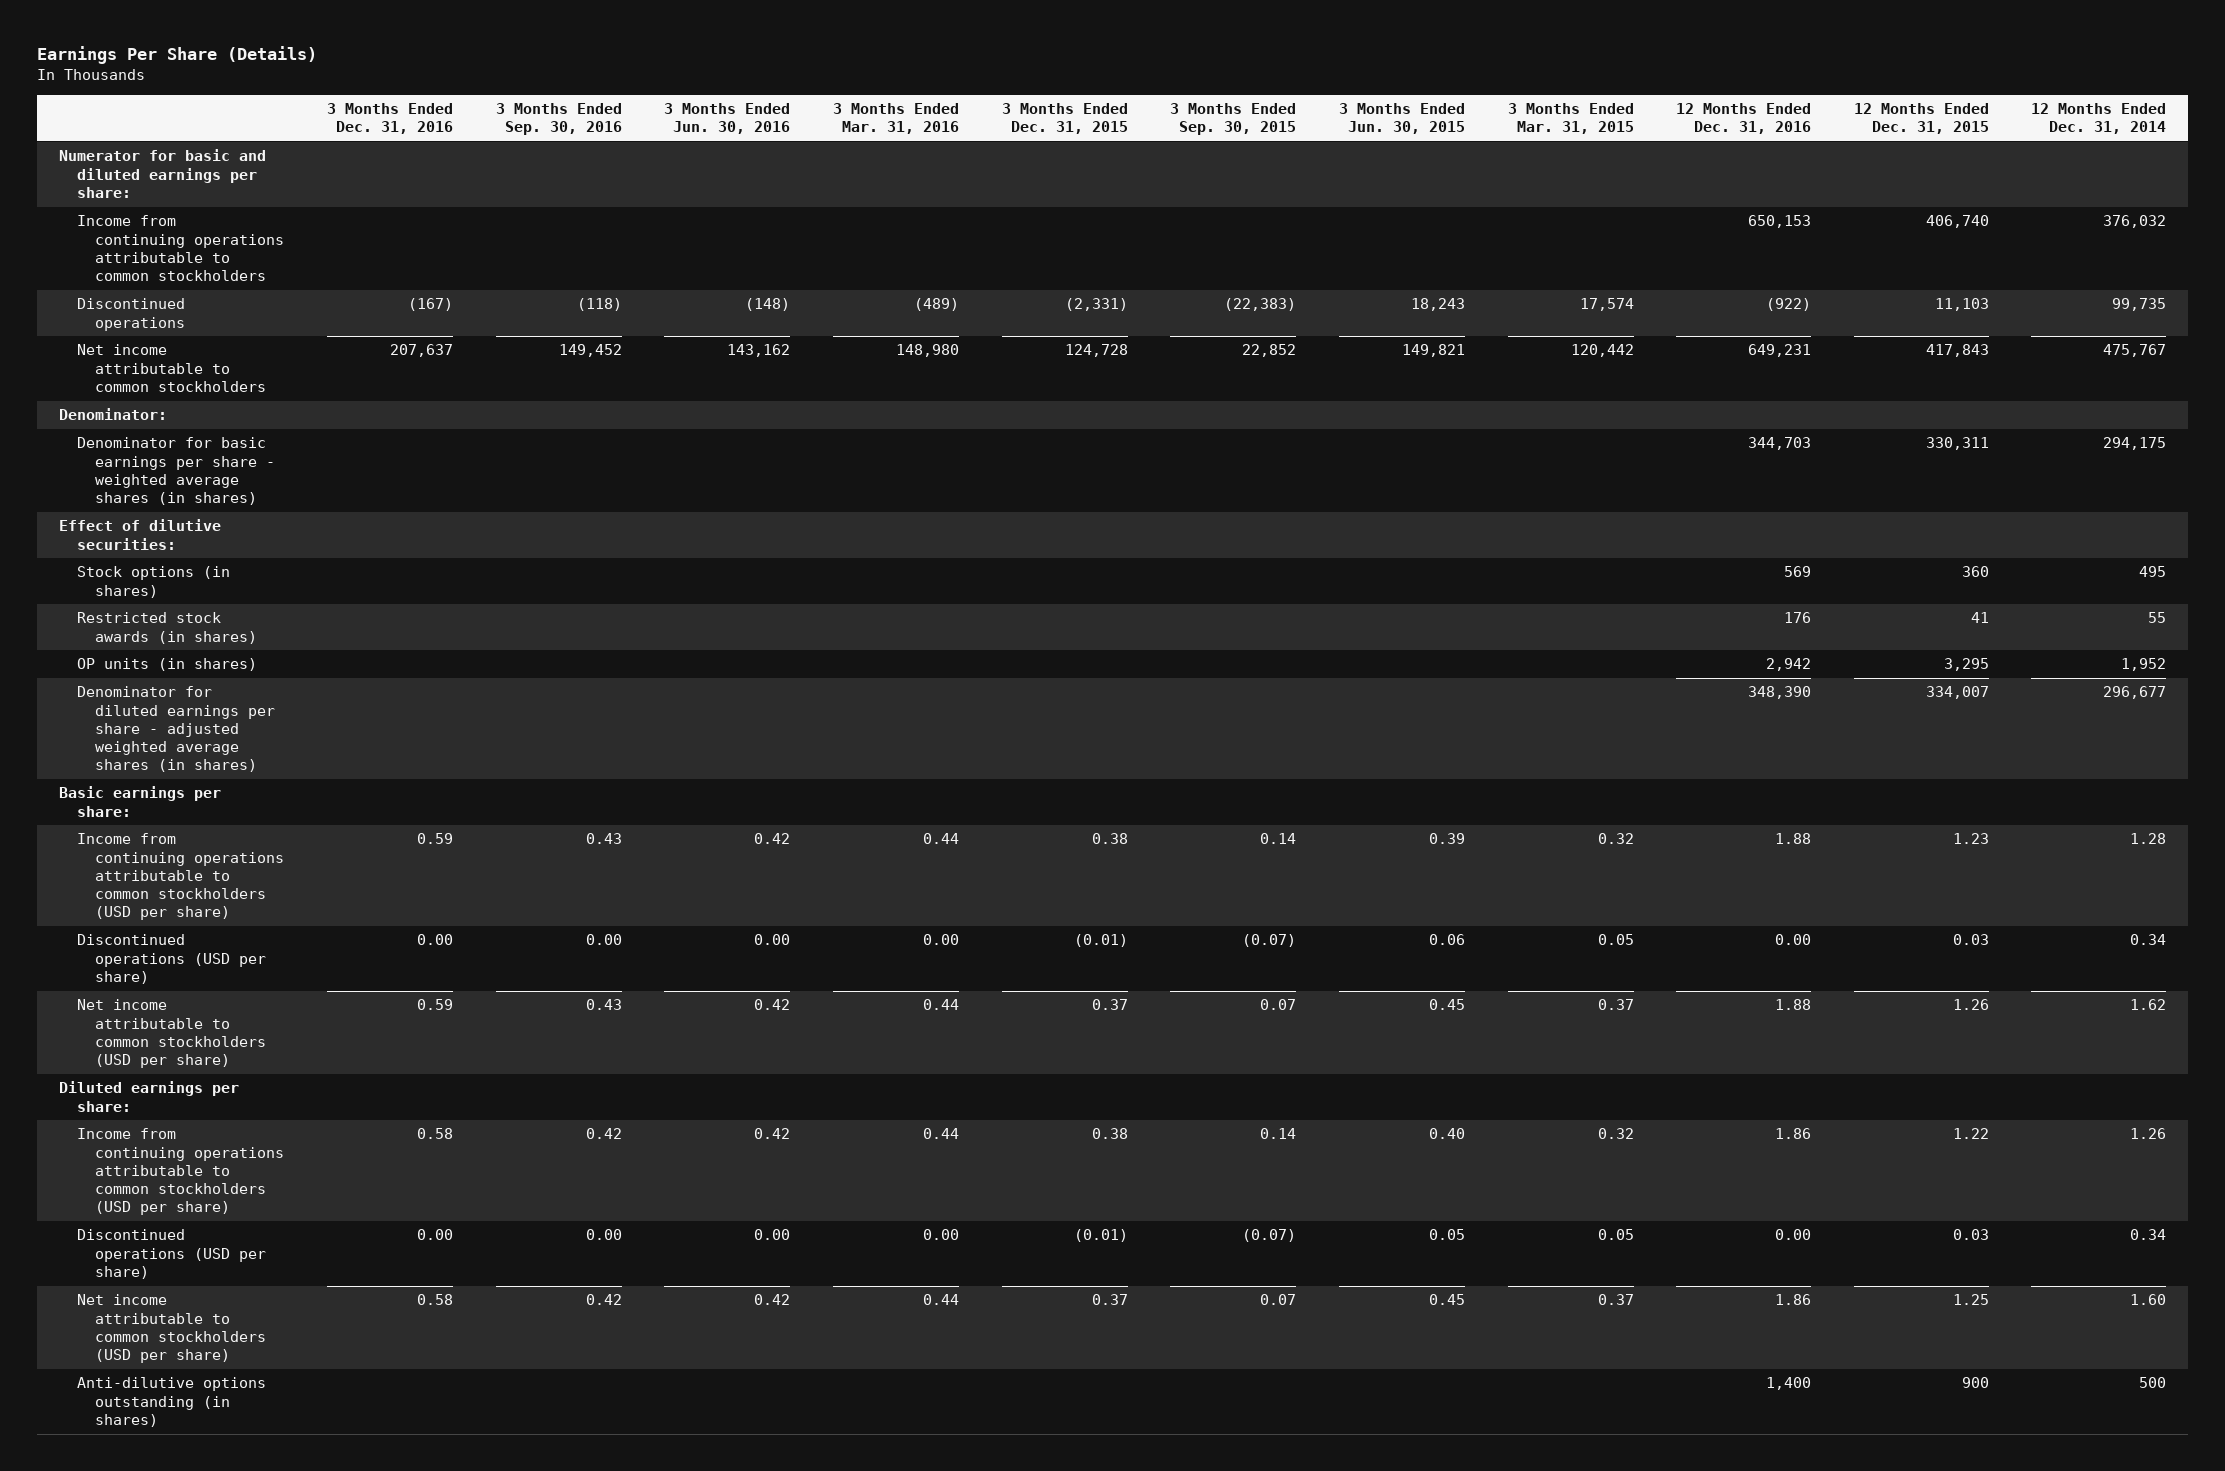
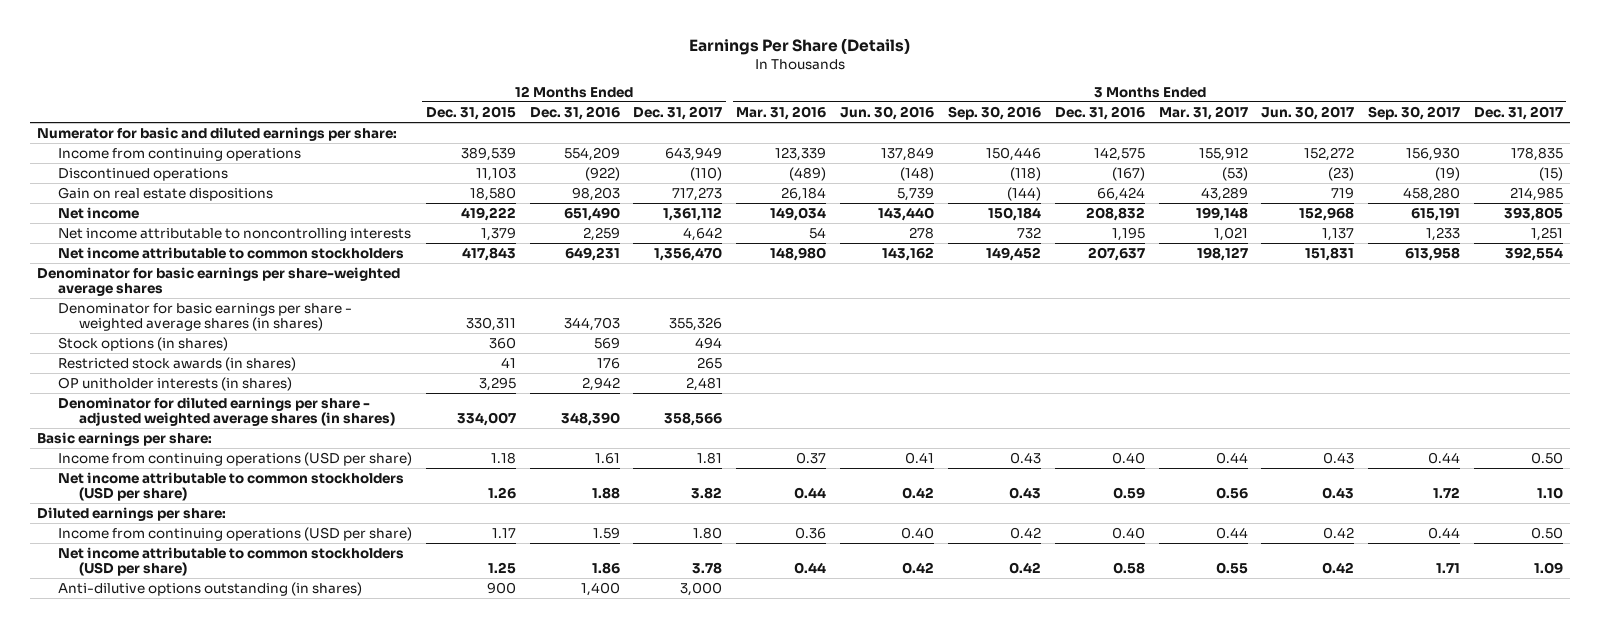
- | 3 Months Ended Dec. 31, 2016 | 3 Months Ended Sep. 30, 2016 | 3 Months Ended Jun. 30, 2016 | 3 Months Ended Mar. 31, 2016 | 3 Months Ended Dec. 31, 2015 | 3 Months Ended Sep. 30, 2015 | 3 Months Ended Jun. 30, 2015 | 3 Months Ended Mar. 31, 2015 | 12 Months Ended Dec. 31, 2016 | 12 Months Ended Dec. 31, 2015 | 12 Months Ended Dec. 31, 2014
+ | 12 Months Ended Dec. 31, 2015 | 12 Months Ended Dec. 31, 2016 | 12 Months Ended Dec. 31, 2017 | 3 Months Ended Mar. 31, 2016 | 3 Months Ended Jun. 30, 2016 | 3 Months Ended Sep. 30, 2016 | 3 Months Ended Dec. 31, 2016 | 3 Months Ended Mar. 31, 2017 | 3 Months Ended Jun. 30, 2017 | 3 Months Ended Sep. 30, 2017 | 3 Months Ended Dec. 31, 2017
- Income from continuing operations attributable to common stockholders | | | | | | | | | 650,153 | 406,740 | 376,032
+ Income from continuing operations | 389,539 | 554,209 | 643,949 | 123,339 | 137,849 | 150,446 | 142,575 | 155,912 | 152,272 | 156,930 | 178,835
+ Gain on real estate dispositions | 18,580 | 98,203 | 717,273 | 26,184 | 5,739 | (144) | 66,424 | 43,289 | 719 | 458,280 | 214,985
+ Net income | 419,222 | 651,490 | 1,361,112 | 149,034 | 143,440 | 150,184 | 208,832 | 199,148 | 152,968 | 615,191 | 393,805
+ Net income attributable to noncontrolling interests | 1,379 | 2,259 | 4,642 | 54 | 278 | 732 | 1,195 | 1,021 | 1,137 | 1,233 | 1,251
- Denominator:
+ Denominator for basic earnings per share-weighted average shares
- Effect of dilutive securities:
- OP units (in shares) | | | | | | | | | 2,942 | 3,295 | 1,952
+ OP unitholder interests (in shares) | 3,295 | 2,942 | 2,481 | | | | | | | |
- Income from continuing operations attributable to common stockholders (USD per share) | 0.59 | 0.43 | 0.42 | 0.44 | 0.38 | 0.14 | 0.39 | 0.32 | 1.88 | 1.23 | 1.28
- Discontinued operations (USD per share) | 0.00 | 0.00 | 0.00 | 0.00 | (0.01) | (0.07) | 0.06 | 0.05 | 0.00 | 0.03 | 0.34
+ Income from continuing operations (USD per share) | 1.18 | 1.61 | 1.81 | 0.37 | 0.41 | 0.43 | 0.40 | 0.44 | 0.43 | 0.44 | 0.50
- Income from continuing operations attributable to common stockholders (USD per share) | 0.58 | 0.42 | 0.42 | 0.44 | 0.38 | 0.14 | 0.40 | 0.32 | 1.86 | 1.22 | 1.26
- Discontinued operations (USD per share) | 0.00 | 0.00 | 0.00 | 0.00 | (0.01) | (0.07) | 0.05 | 0.05 | 0.00 | 0.03 | 0.34
+ Income from continuing operations (USD per share) | 1.17 | 1.59 | 1.80 | 0.36 | 0.40 | 0.42 | 0.40 | 0.44 | 0.42 | 0.44 | 0.50

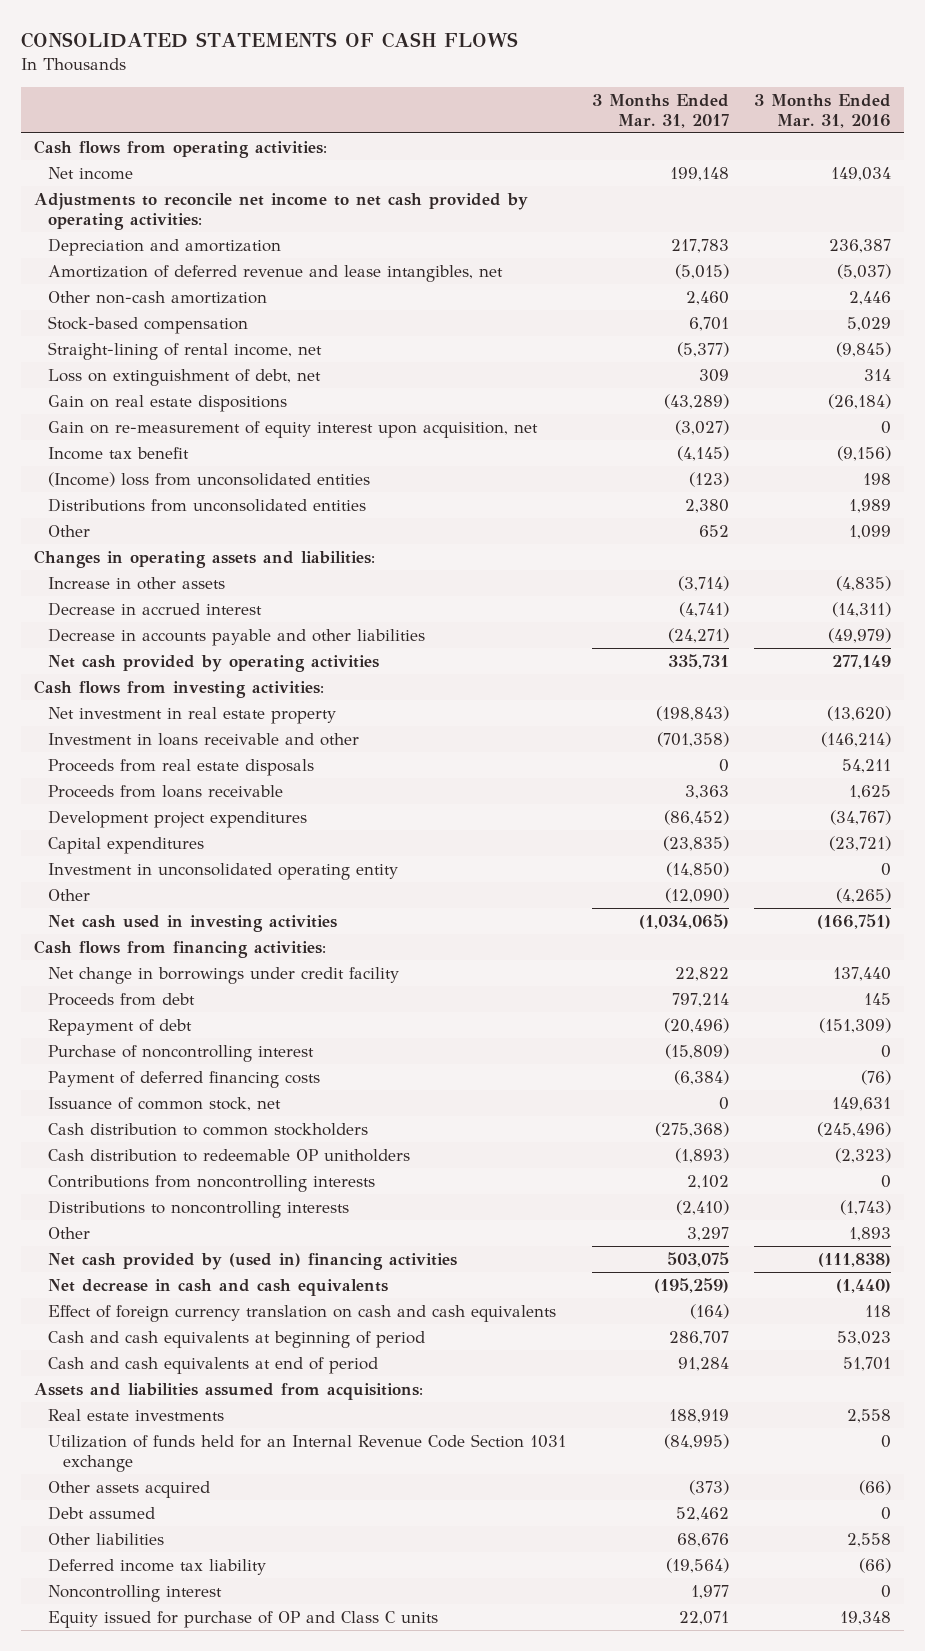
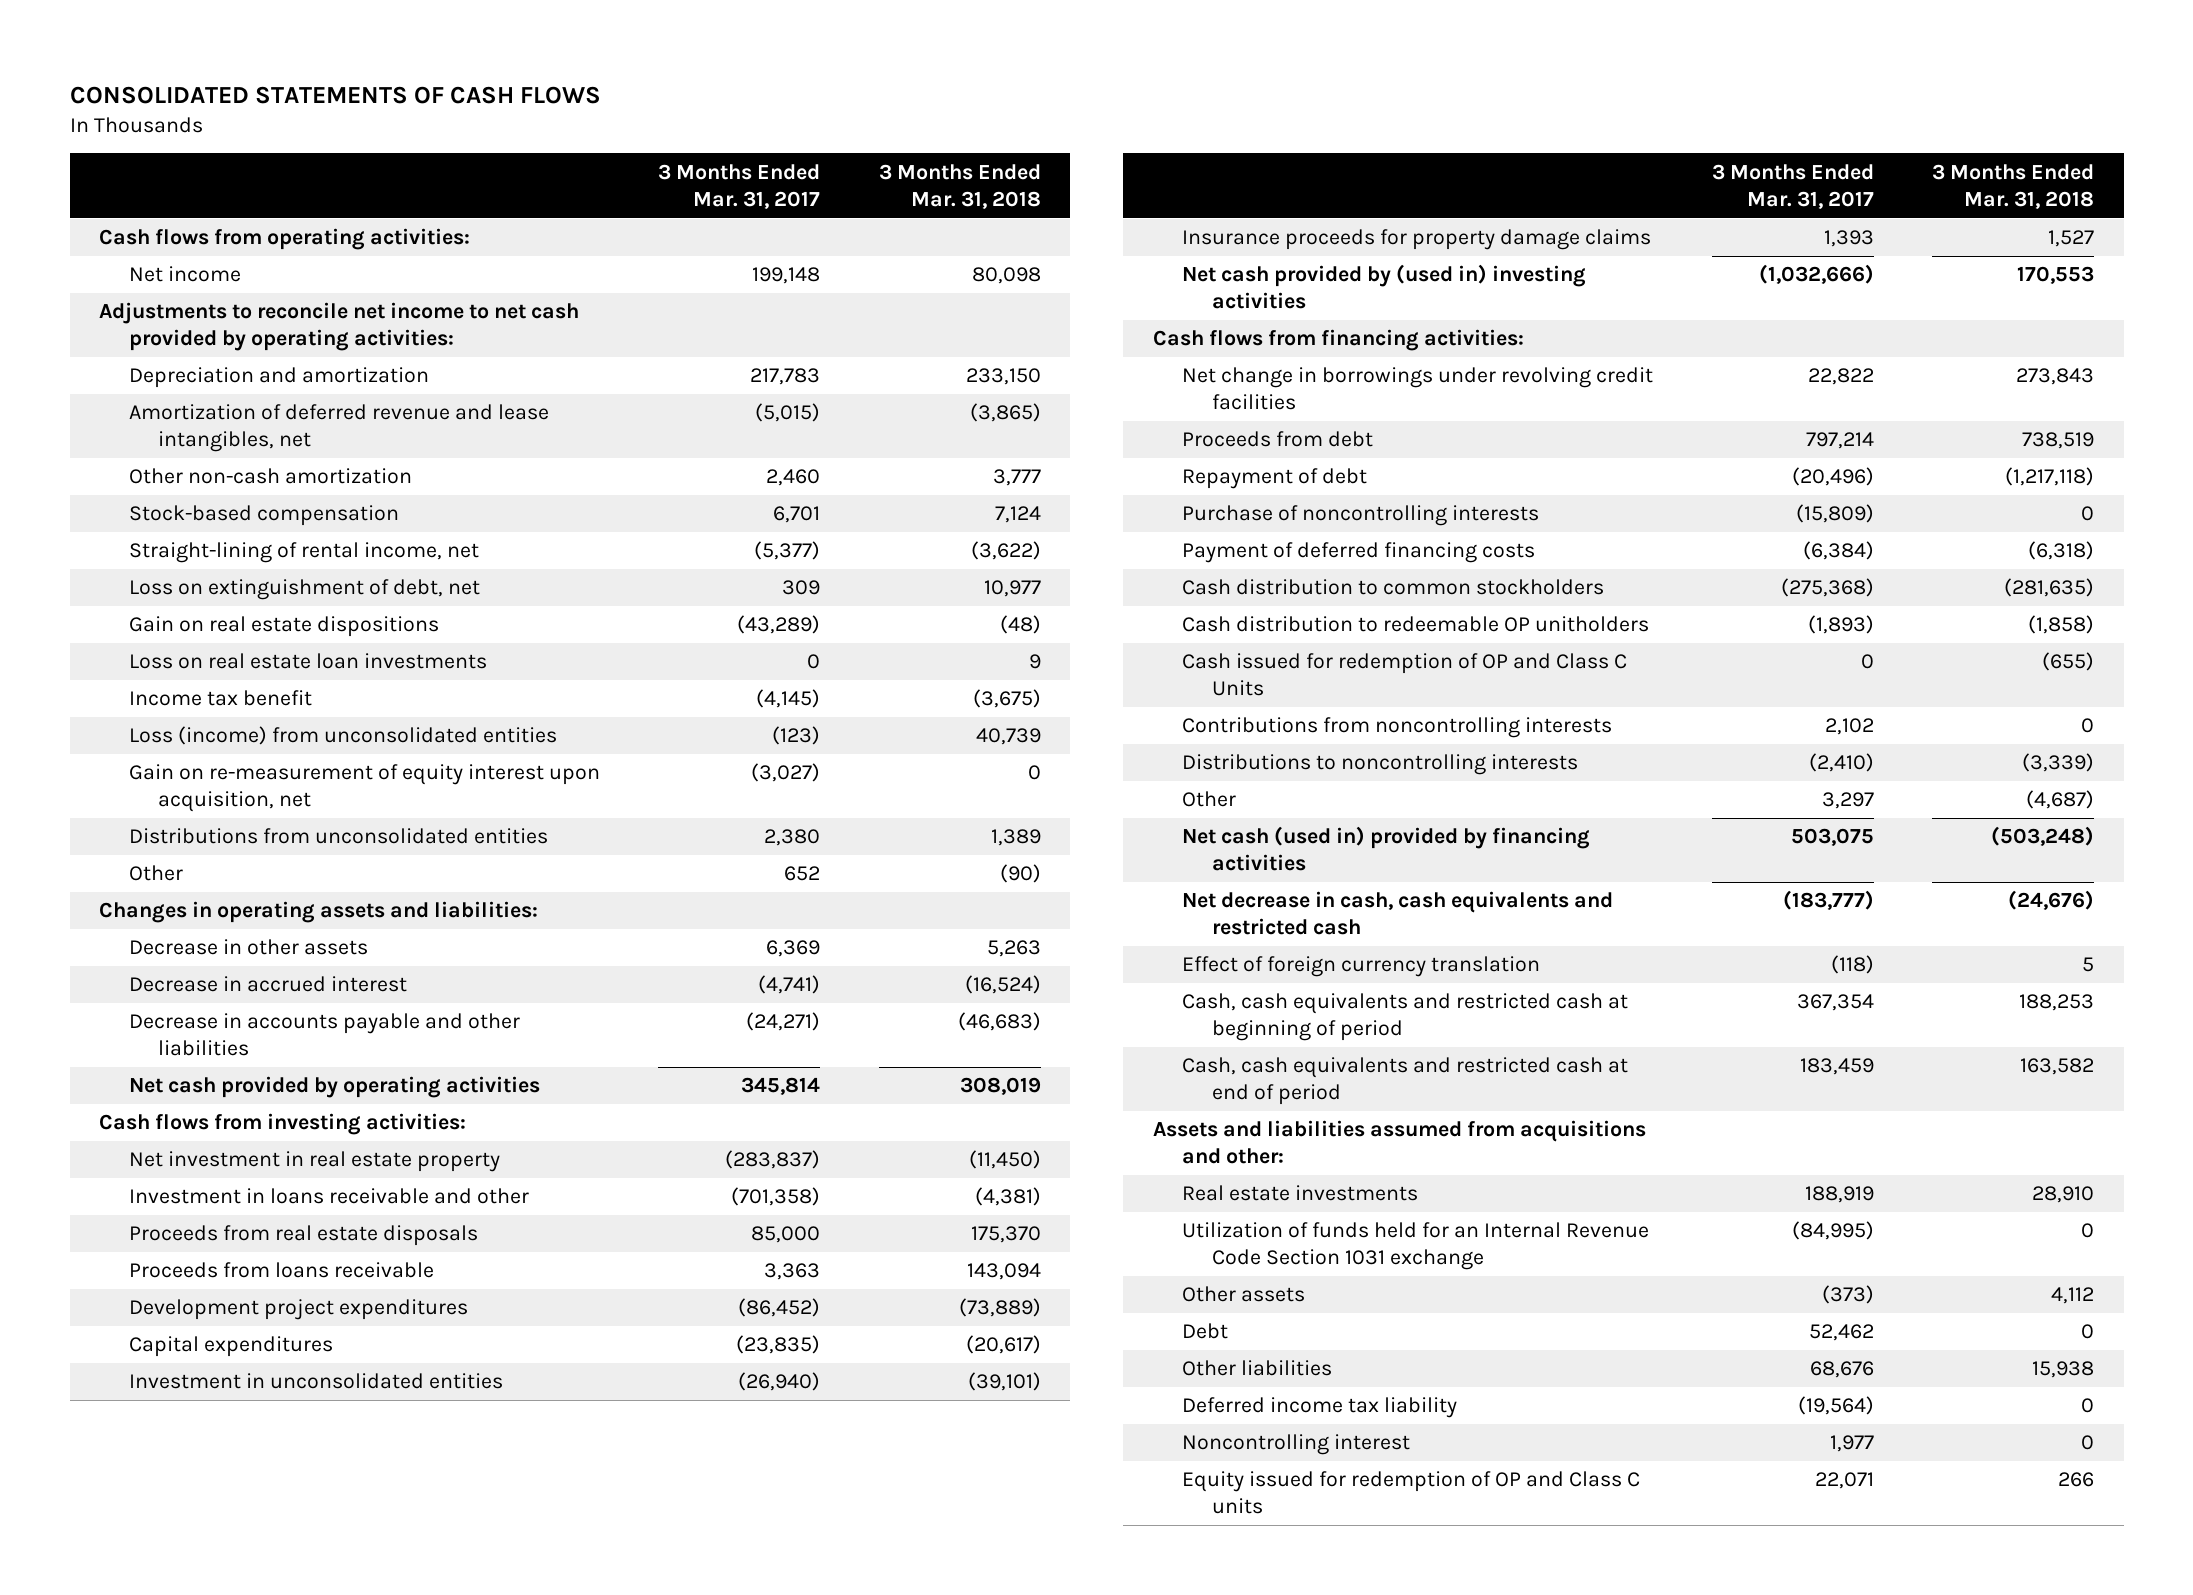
- | 3 Months Ended Mar. 31, 2017 | 3 Months Ended Mar. 31, 2016
+ | 3 Months Ended Mar. 31, 2017 | 3 Months Ended Mar. 31, 2018
+ Loss on real estate loan investments | 0 | 9
- (Income) loss from unconsolidated entities | (123) | 198
+ Loss (income) from unconsolidated entities | (123) | 40,739
moved down: Gain on re-measurement of equity interest upon acquisition, net | (3,027) | 0
- Increase in other assets | (3,714) | (4,835)
+ Decrease in other assets | 6,369 | 5,263
- Net cash provided by operating activities | 335,731 | 277,149
+ Net cash provided by operating activities | 345,814 | 308,019
- Net investment in real estate property | (198,843) | (13,620)
+ Net investment in real estate property | (283,837) | (11,450)
- Proceeds from real estate disposals | 0 | 54,211
+ Proceeds from real estate disposals | 85,000 | 175,370
- Investment in unconsolidated operating entity | (14,850) | 0
- Other | (12,090) | (4,265)
- Net cash used in investing activities | (1,034,065) | (166,751)
+ Investment in unconsolidated entities | (26,940) | (39,101)
+ Insurance proceeds for property damage claims | 1,393 | 1,527
+ Net cash provided by (used in) investing activities | (1,032,666) | 170,553
- Net change in borrowings under credit facility | 22,822 | 137,440
+ Net change in borrowings under revolving credit facilities | 22,822 | 273,843
- Purchase of noncontrolling interest | (15,809) | 0
+ Purchase of noncontrolling interests | (15,809) | 0
- Issuance of common stock, net | 0 | 149,631
+ Cash issued for redemption of OP and Class C Units | 0 | (655)
- Net cash provided by (used in) financing activities | 503,075 | (111,838)
- Net decrease in cash and cash equivalents | (195,259) | (1,440)
- Effect of foreign currency translation on cash and cash equivalents | (164) | 118
- Cash and cash equivalents at beginning of period | 286,707 | 53,023
- Cash and cash equivalents at end of period | 91,284 | 51,701
- Assets and liabilities assumed from acquisitions:
+ Net cash (used in) provided by financing activities | 503,075 | (503,248)
+ Net decrease in cash, cash equivalents and restricted cash | (183,777) | (24,676)
+ Effect of foreign currency translation | (118) | 5
+ Cash, cash equivalents and restricted cash at beginning of period | 367,354 | 188,253
+ Cash, cash equivalents and restricted cash at end of period | 183,459 | 163,582
+ Assets and liabilities assumed from acquisitions and other:
- Other assets acquired | (373) | (66)
- Debt assumed | 52,462 | 0
+ Other assets | (373) | 4,112
+ Debt | 52,462 | 0
- Equity issued for purchase of OP and Class C units | 22,071 | 19,348
+ Equity issued for redemption of OP and Class C units | 22,071 | 266

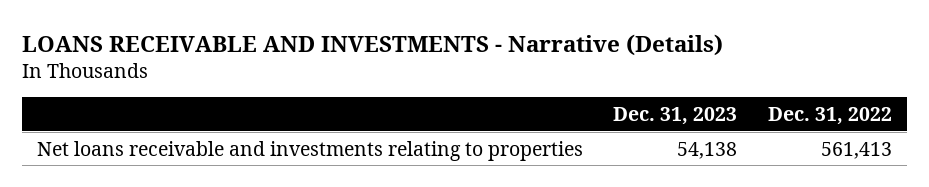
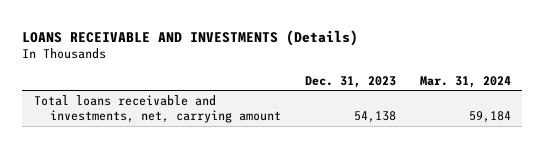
- LOANS RECEIVABLE AND INVESTMENTS - Narrative (Details)
+ LOANS RECEIVABLE AND INVESTMENTS (Details)
- | Dec. 31, 2023 | Dec. 31, 2022
+ | Dec. 31, 2023 | Mar. 31, 2024
- Net loans receivable and investments relating to properties | 54,138 | 561,413
+ Total loans receivable and investments, net, carrying amount | 54,138 | 59,184

